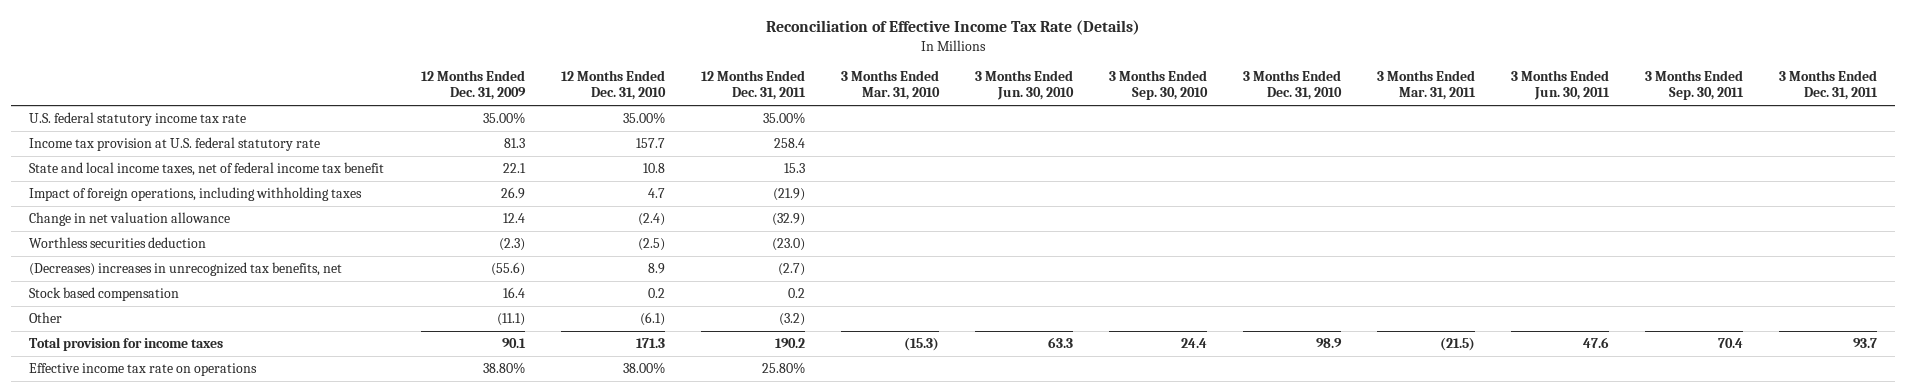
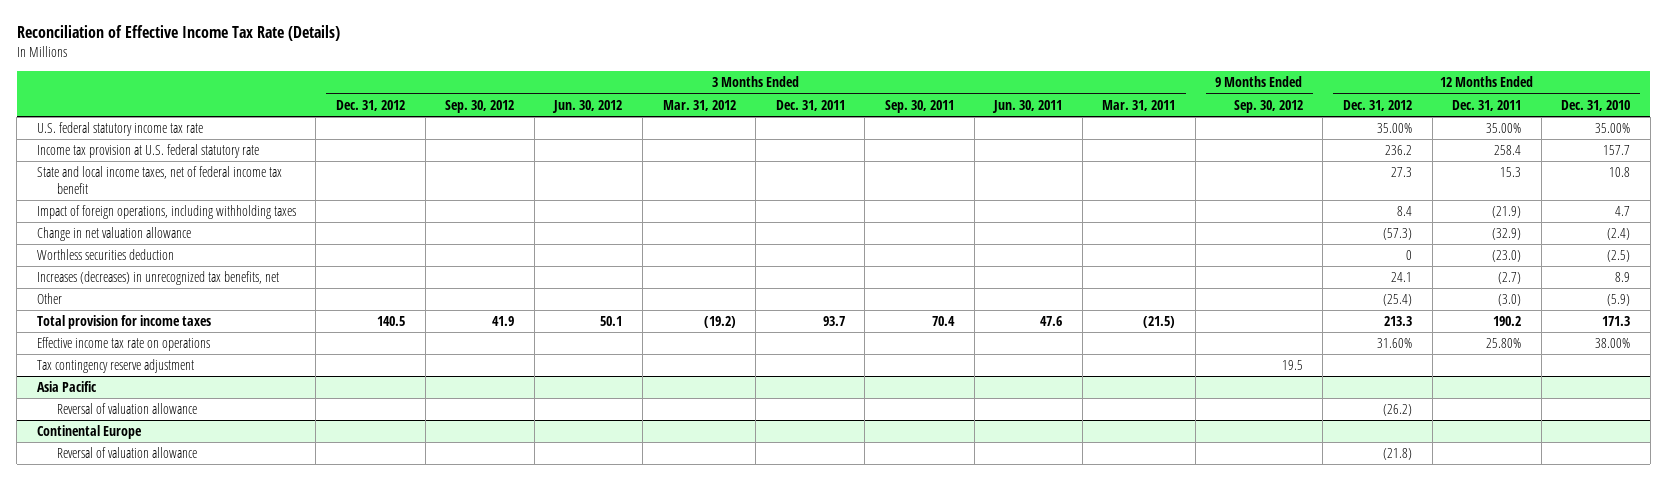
- | 12 Months Ended Dec. 31, 2009 | 12 Months Ended Dec. 31, 2010 | 12 Months Ended Dec. 31, 2011 | 3 Months Ended Mar. 31, 2010 | 3 Months Ended Jun. 30, 2010 | 3 Months Ended Sep. 30, 2010 | 3 Months Ended Dec. 31, 2010 | 3 Months Ended Mar. 31, 2011 | 3 Months Ended Jun. 30, 2011 | 3 Months Ended Sep. 30, 2011 | 3 Months Ended Dec. 31, 2011
+ | 3 Months Ended Dec. 31, 2012 | 3 Months Ended Sep. 30, 2012 | 3 Months Ended Jun. 30, 2012 | 3 Months Ended Mar. 31, 2012 | 3 Months Ended Dec. 31, 2011 | 3 Months Ended Sep. 30, 2011 | 3 Months Ended Jun. 30, 2011 | 3 Months Ended Mar. 31, 2011 | 9 Months Ended Sep. 30, 2012 | 12 Months Ended Dec. 31, 2012 | 12 Months Ended Dec. 31, 2011 | 12 Months Ended Dec. 31, 2010
- (Decreases) increases in unrecognized tax benefits, net | (55.6) | 8.9 | (2.7) | | | | | | | |
- Stock based compensation | 16.4 | 0.2 | 0.2 | | | | | | | |
- Other | (11.1) | (6.1) | (3.2) | | | | | | | |
+ Increases (decreases) in unrecognized tax benefits, net | | | | | | | | | | 24.1 | (2.7) | 8.9
+ Other | | | | | | | | | | (25.4) | (3.0) | (5.9)
+ Tax contingency reserve adjustment | | | | | | | | | 19.5 | | |
+ Asia Pacific
+ Reversal of valuation allowance | | | | | | | | | | (26.2) | |
+ Continental Europe
+ Reversal of valuation allowance | | | | | | | | | | (21.8) | |

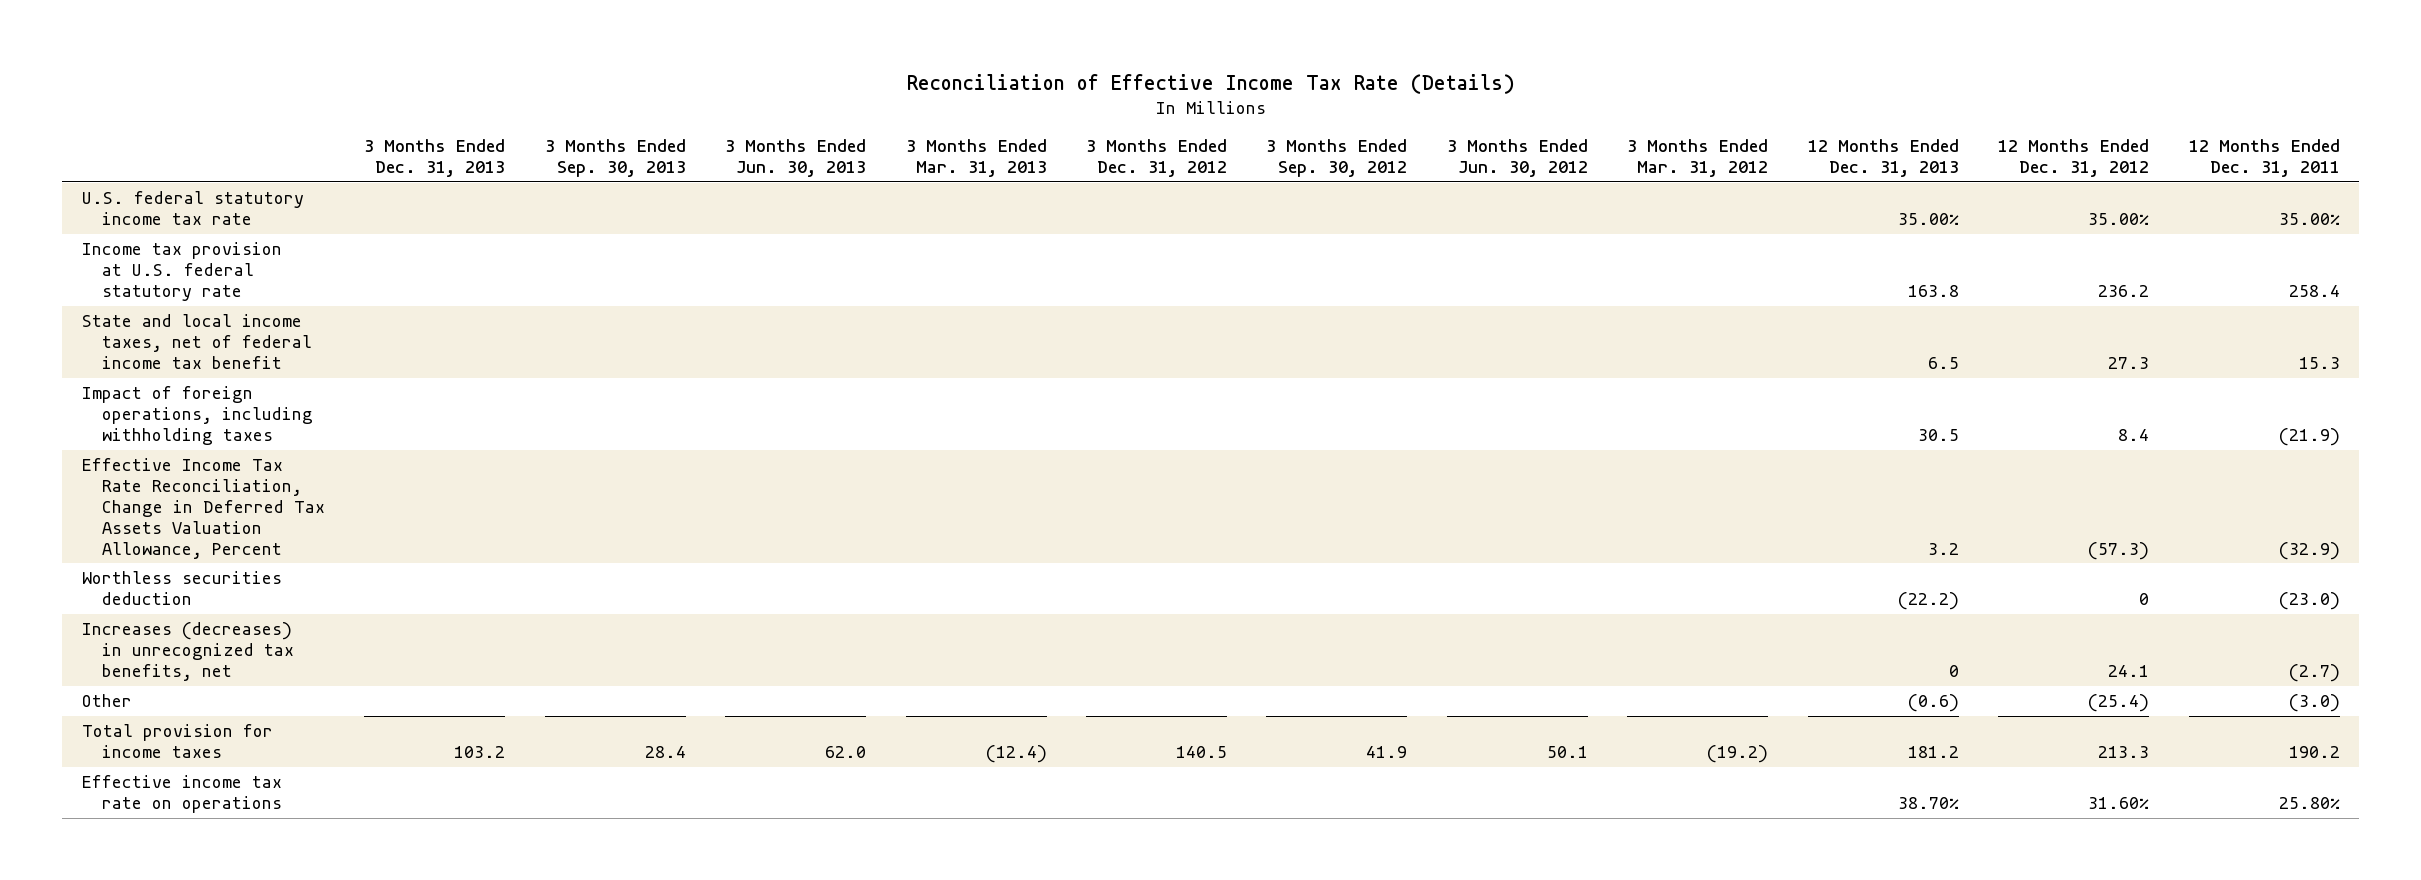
- | 3 Months Ended Dec. 31, 2012 | 3 Months Ended Sep. 30, 2012 | 3 Months Ended Jun. 30, 2012 | 3 Months Ended Mar. 31, 2012 | 3 Months Ended Dec. 31, 2011 | 3 Months Ended Sep. 30, 2011 | 3 Months Ended Jun. 30, 2011 | 3 Months Ended Mar. 31, 2011 | 9 Months Ended Sep. 30, 2012 | 12 Months Ended Dec. 31, 2012 | 12 Months Ended Dec. 31, 2011 | 12 Months Ended Dec. 31, 2010
+ | 3 Months Ended Dec. 31, 2013 | 3 Months Ended Sep. 30, 2013 | 3 Months Ended Jun. 30, 2013 | 3 Months Ended Mar. 31, 2013 | 3 Months Ended Dec. 31, 2012 | 3 Months Ended Sep. 30, 2012 | 3 Months Ended Jun. 30, 2012 | 3 Months Ended Mar. 31, 2012 | 12 Months Ended Dec. 31, 2013 | 12 Months Ended Dec. 31, 2012 | 12 Months Ended Dec. 31, 2011
- Change in net valuation allowance | | | | | | | | | | (57.3) | (32.9) | (2.4)
+ Effective Income Tax Rate Reconciliation, Change in Deferred Tax Assets Valuation Allowance, Percent | | | | | | | | | 3.2 | (57.3) | (32.9)
- Tax contingency reserve adjustment | | | | | | | | | 19.5 | | |
- Asia Pacific
- Reversal of valuation allowance | | | | | | | | | | (26.2) | |
- Continental Europe
- Reversal of valuation allowance | | | | | | | | | | (21.8) | |

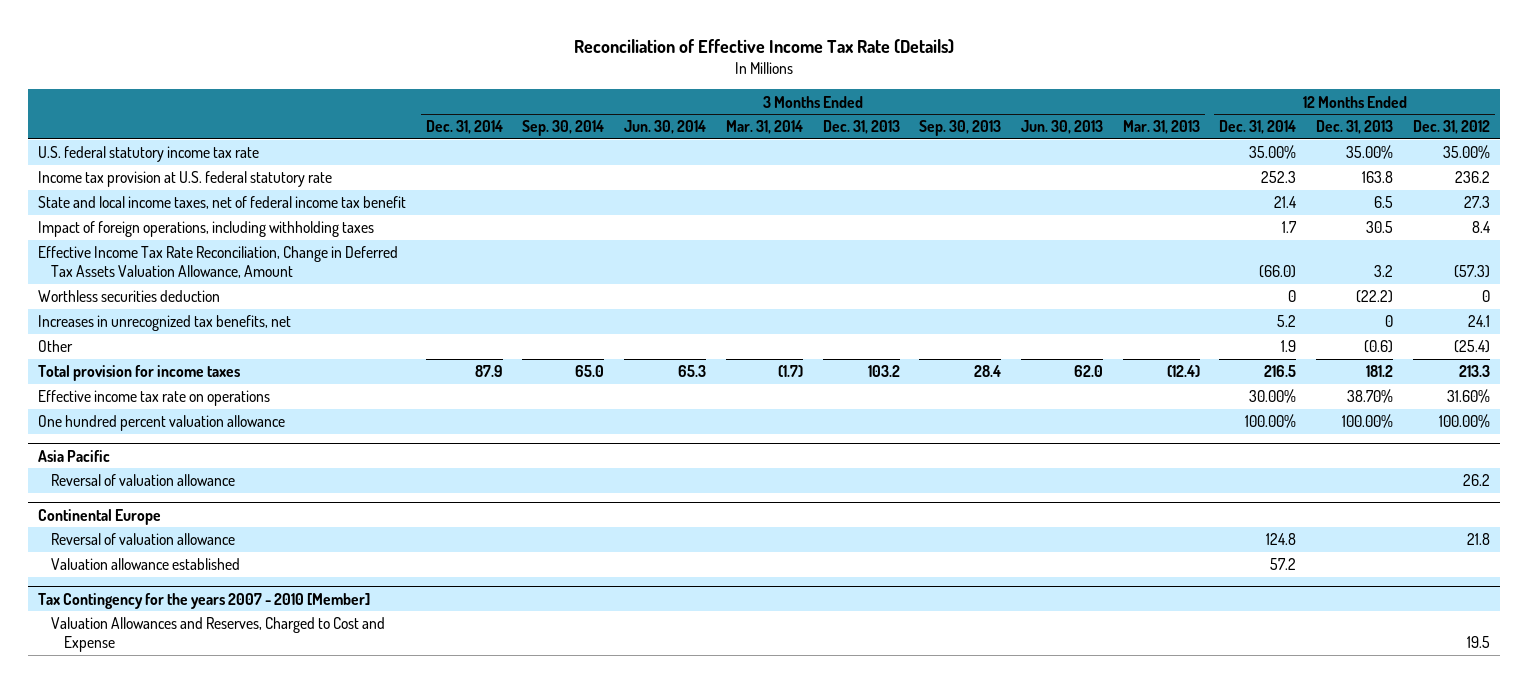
- | 3 Months Ended Dec. 31, 2013 | 3 Months Ended Sep. 30, 2013 | 3 Months Ended Jun. 30, 2013 | 3 Months Ended Mar. 31, 2013 | 3 Months Ended Dec. 31, 2012 | 3 Months Ended Sep. 30, 2012 | 3 Months Ended Jun. 30, 2012 | 3 Months Ended Mar. 31, 2012 | 12 Months Ended Dec. 31, 2013 | 12 Months Ended Dec. 31, 2012 | 12 Months Ended Dec. 31, 2011
+ | 3 Months Ended Dec. 31, 2014 | 3 Months Ended Sep. 30, 2014 | 3 Months Ended Jun. 30, 2014 | 3 Months Ended Mar. 31, 2014 | 3 Months Ended Dec. 31, 2013 | 3 Months Ended Sep. 30, 2013 | 3 Months Ended Jun. 30, 2013 | 3 Months Ended Mar. 31, 2013 | 12 Months Ended Dec. 31, 2014 | 12 Months Ended Dec. 31, 2013 | 12 Months Ended Dec. 31, 2012
- Effective Income Tax Rate Reconciliation, Change in Deferred Tax Assets Valuation Allowance, Percent | | | | | | | | | 3.2 | (57.3) | (32.9)
+ Effective Income Tax Rate Reconciliation, Change in Deferred Tax Assets Valuation Allowance, Amount | | | | | | | | | (66.0) | 3.2 | (57.3)
- Increases (decreases) in unrecognized tax benefits, net | | | | | | | | | 0 | 24.1 | (2.7)
+ Increases in unrecognized tax benefits, net | | | | | | | | | 5.2 | 0 | 24.1
+ One hundred percent valuation allowance | | | | | | | | | 100.00% | 100.00% | 100.00%
+ Asia Pacific
+ Reversal of valuation allowance | | | | | | | | | | | 26.2
+ Continental Europe
+ Reversal of valuation allowance | | | | | | | | | 124.8 | | 21.8
+ Valuation allowance established | | | | | | | | | 57.2 | |
+ Tax Contingency for the years 2007 - 2010 [Member]
+ Valuation Allowances and Reserves, Charged to Cost and Expense | | | | | | | | | | | 19.5

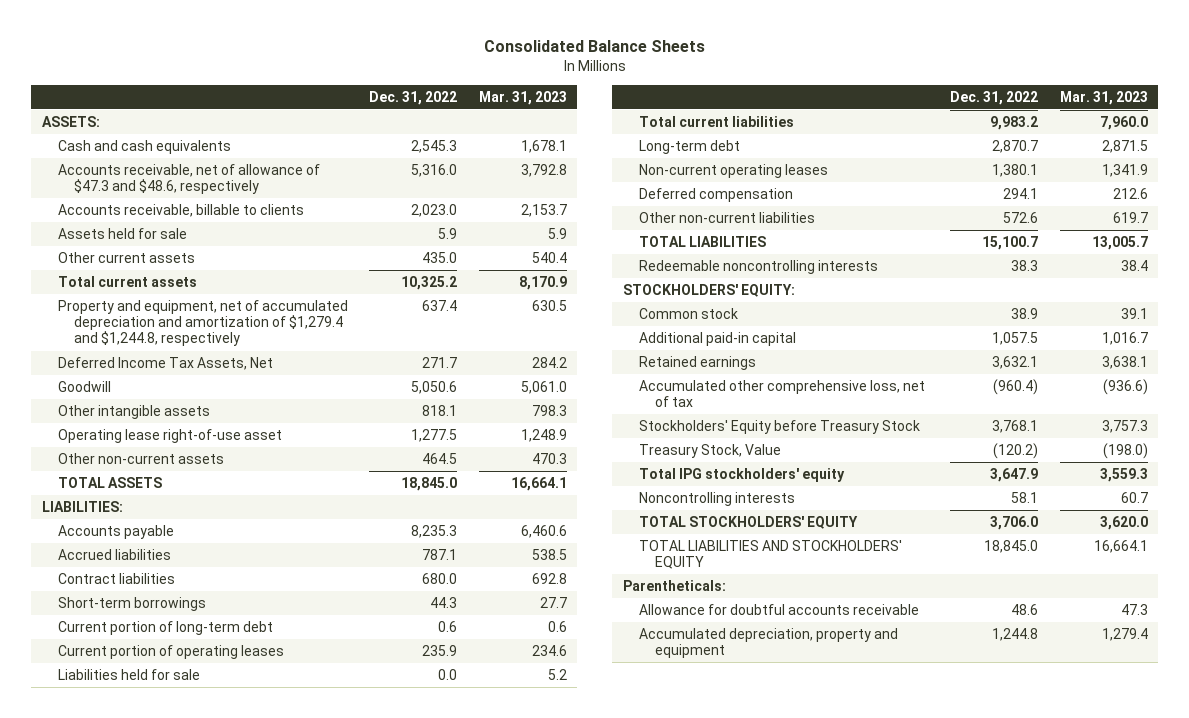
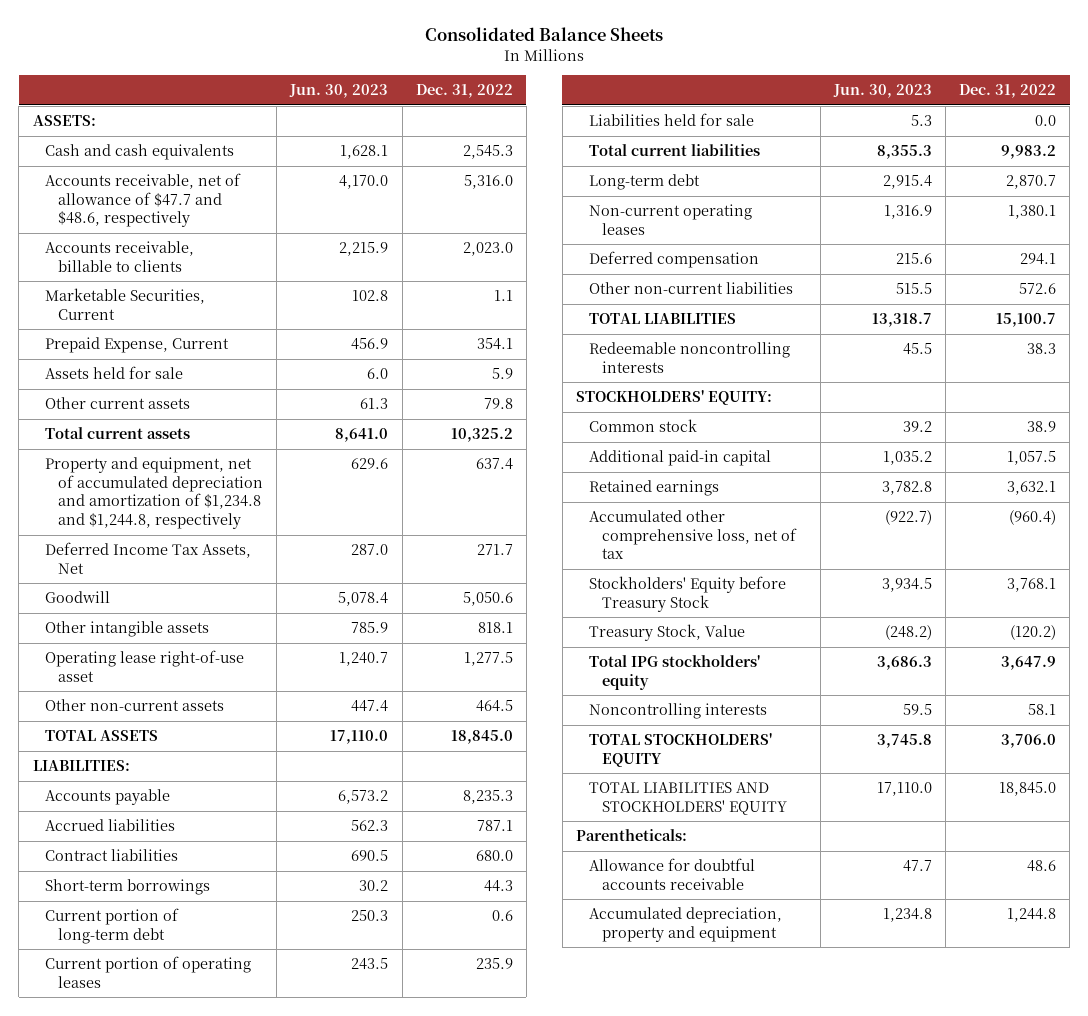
- | Dec. 31, 2022 | Mar. 31, 2023
+ | Jun. 30, 2023 | Dec. 31, 2022
- Accounts receivable, net of allowance of $47.3 and $48.6, respectively | 5,316.0 | 3,792.8
+ Accounts receivable, net of allowance of $47.7 and $48.6, respectively | 4,170.0 | 5,316.0
+ Marketable Securities, Current | 102.8 | 1.1
+ Prepaid Expense, Current | 456.9 | 354.1
- Other current assets | 435.0 | 540.4
+ Other current assets | 61.3 | 79.8
- Property and equipment, net of accumulated depreciation and amortization of $1,279.4 and $1,244.8, respectively | 637.4 | 630.5
+ Property and equipment, net of accumulated depreciation and amortization of $1,234.8 and $1,244.8, respectively | 629.6 | 637.4

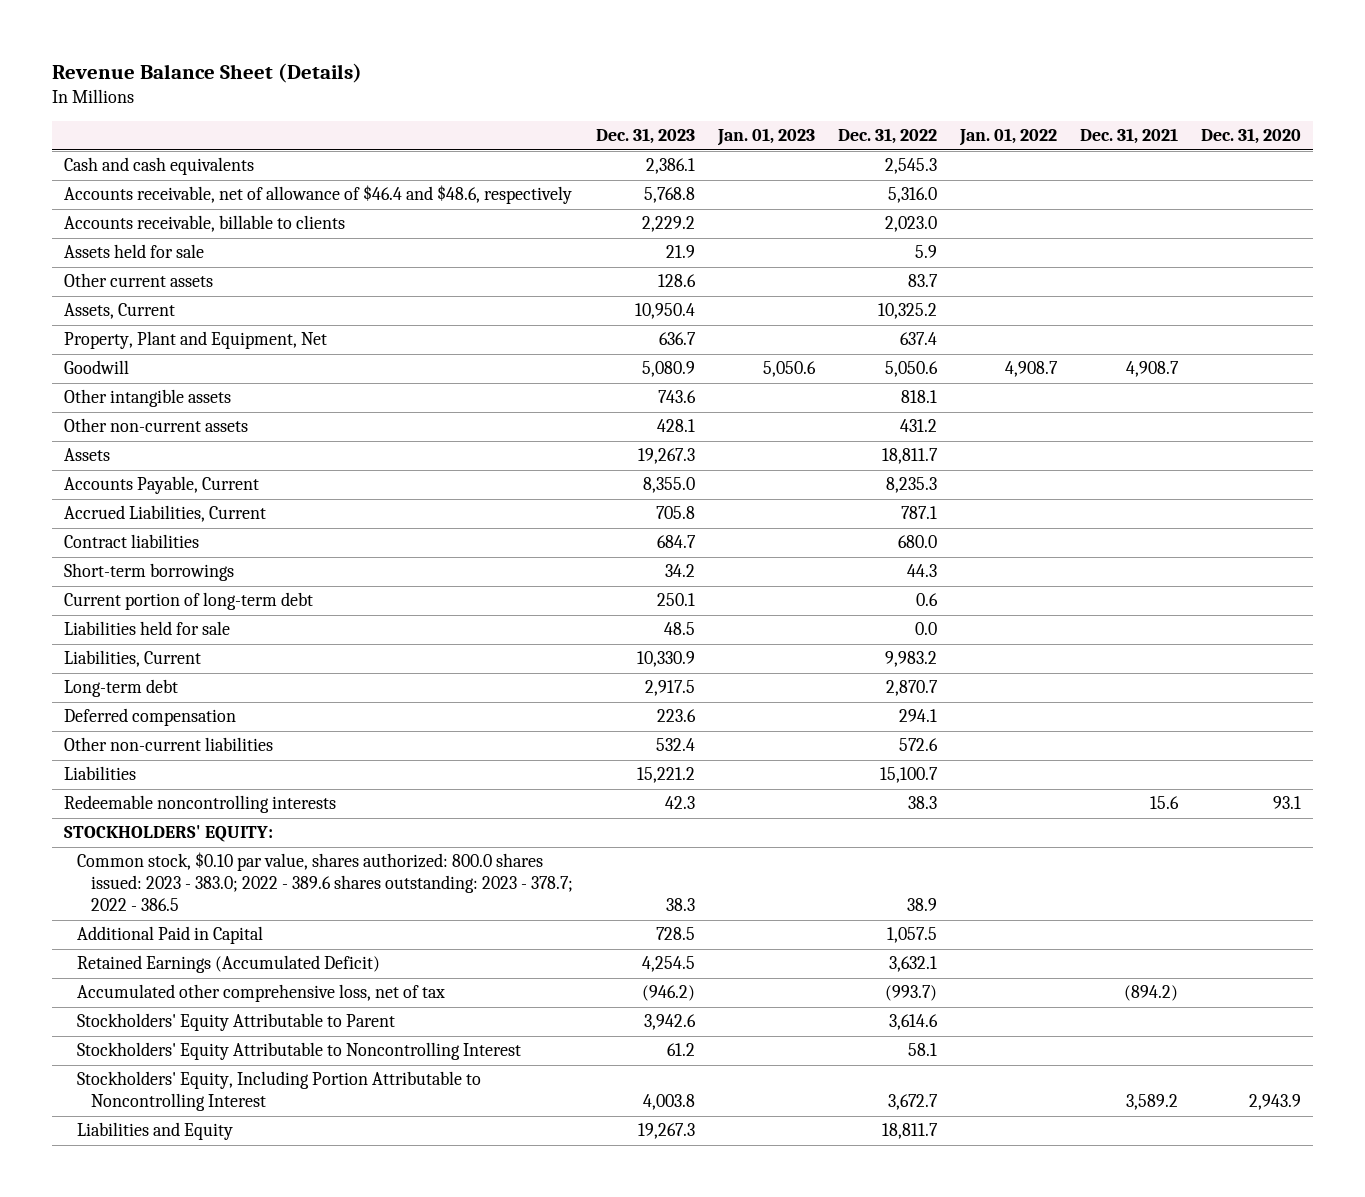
- Consolidated Balance Sheets
+ Revenue Balance Sheet (Details)
- | Jun. 30, 2023 | Dec. 31, 2022
+ | Dec. 31, 2023 | Jan. 01, 2023 | Dec. 31, 2022 | Jan. 01, 2022 | Dec. 31, 2021 | Dec. 31, 2020
- ASSETS:
- Accounts receivable, net of allowance of $47.7 and $48.6, respectively | 4,170.0 | 5,316.0
+ Accounts receivable, net of allowance of $46.4 and $48.6, respectively | 5,768.8 | | 5,316.0 | | |
- Marketable Securities, Current | 102.8 | 1.1
- Prepaid Expense, Current | 456.9 | 354.1
- Other current assets | 61.3 | 79.8
- Total current assets | 8,641.0 | 10,325.2
- Property and equipment, net of accumulated depreciation and amortization of $1,234.8 and $1,244.8, respectively | 629.6 | 637.4
- Deferred Income Tax Assets, Net | 287.0 | 271.7
+ Other current assets | 128.6 | | 83.7 | | |
+ Assets, Current | 10,950.4 | | 10,325.2 | | |
+ Property, Plant and Equipment, Net | 636.7 | | 637.4 | | |
- Operating lease right-of-use asset | 1,240.7 | 1,277.5
- Other non-current assets | 447.4 | 464.5
- TOTAL ASSETS | 17,110.0 | 18,845.0
- LIABILITIES:
- Accounts payable | 6,573.2 | 8,235.3
- Accrued liabilities | 562.3 | 787.1
+ Other non-current assets | 428.1 | | 431.2 | | |
+ Assets | 19,267.3 | | 18,811.7 | | |
+ Accounts Payable, Current | 8,355.0 | | 8,235.3 | | |
+ Accrued Liabilities, Current | 705.8 | | 787.1 | | |
- Current portion of operating leases | 243.5 | 235.9
- Total current liabilities | 8,355.3 | 9,983.2
+ Liabilities, Current | 10,330.9 | | 9,983.2 | | |
- Non-current operating leases | 1,316.9 | 1,380.1
- TOTAL LIABILITIES | 13,318.7 | 15,100.7
+ Liabilities | 15,221.2 | | 15,100.7 | | |
- Common stock | 39.2 | 38.9
- Additional paid-in capital | 1,035.2 | 1,057.5
- Retained earnings | 3,782.8 | 3,632.1
- Accumulated other comprehensive loss, net of tax | (922.7) | (960.4)
- Stockholders' Equity before Treasury Stock | 3,934.5 | 3,768.1
- Treasury Stock, Value | (248.2) | (120.2)
- Total IPG stockholders' equity | 3,686.3 | 3,647.9
- Noncontrolling interests | 59.5 | 58.1
- TOTAL STOCKHOLDERS' EQUITY | 3,745.8 | 3,706.0
- TOTAL LIABILITIES AND STOCKHOLDERS' EQUITY | 17,110.0 | 18,845.0
- Parentheticals:
- Allowance for doubtful accounts receivable | 47.7 | 48.6
- Accumulated depreciation, property and equipment | 1,234.8 | 1,244.8
+ Common stock, $0.10 par value, shares authorized: 800.0 shares issued: 2023 - 383.0; 2022 - 389.6 shares outstanding: 2023 - 378.7; 2022 - 386.5 | 38.3 | | 38.9 | | |
+ Additional Paid in Capital | 728.5 | | 1,057.5 | | |
+ Retained Earnings (Accumulated Deficit) | 4,254.5 | | 3,632.1 | | |
+ Accumulated other comprehensive loss, net of tax | (946.2) | | (993.7) | | (894.2) |
+ Stockholders' Equity Attributable to Parent | 3,942.6 | | 3,614.6 | | |
+ Stockholders' Equity Attributable to Noncontrolling Interest | 61.2 | | 58.1 | | |
+ Stockholders' Equity, Including Portion Attributable to Noncontrolling Interest | 4,003.8 | | 3,672.7 | | 3,589.2 | 2,943.9
+ Liabilities and Equity | 19,267.3 | | 18,811.7 | | |

